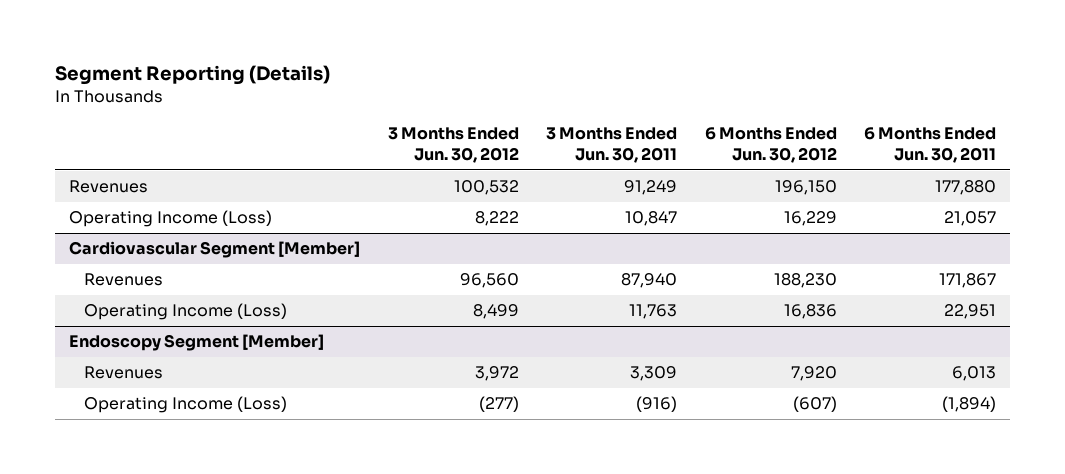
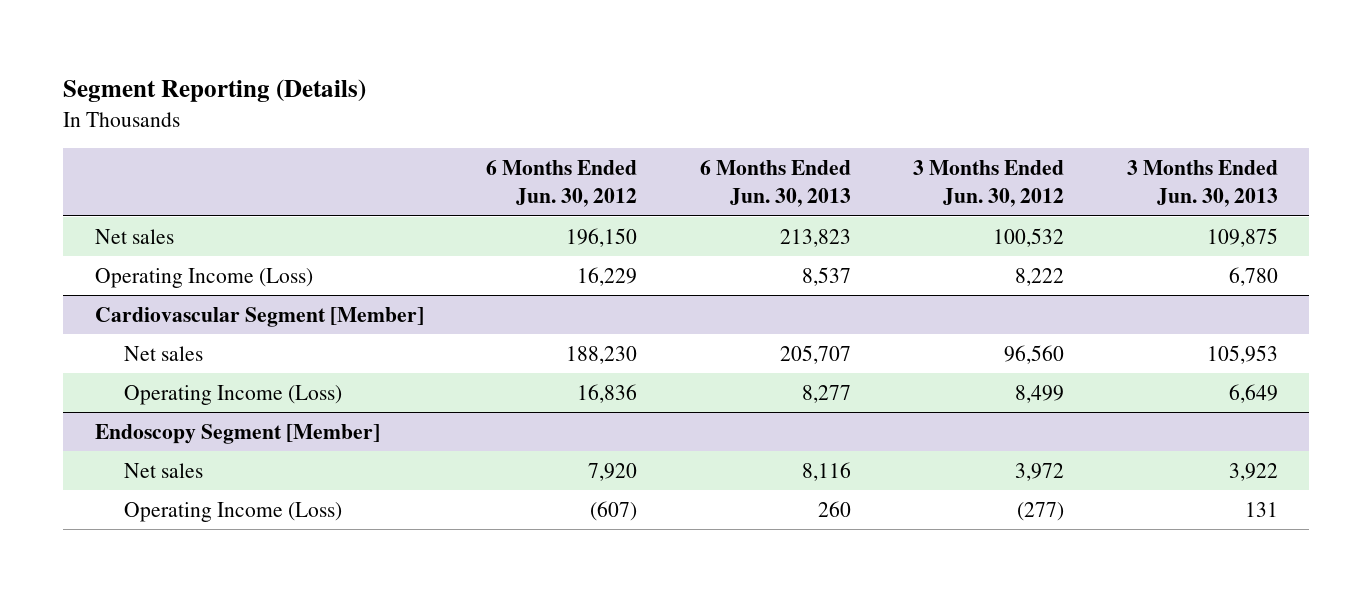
- | 3 Months Ended Jun. 30, 2012 | 3 Months Ended Jun. 30, 2011 | 6 Months Ended Jun. 30, 2012 | 6 Months Ended Jun. 30, 2011
+ | 6 Months Ended Jun. 30, 2012 | 6 Months Ended Jun. 30, 2013 | 3 Months Ended Jun. 30, 2012 | 3 Months Ended Jun. 30, 2013
- Revenues | 100,532 | 91,249 | 196,150 | 177,880
+ Net sales | 196,150 | 213,823 | 100,532 | 109,875
@ Cardiovascular Segment [Member]
- Revenues | 96,560 | 87,940 | 188,230 | 171,867
+ Net sales | 188,230 | 205,707 | 96,560 | 105,953
@ Endoscopy Segment [Member]
- Revenues | 3,972 | 3,309 | 7,920 | 6,013
+ Net sales | 7,920 | 8,116 | 3,972 | 3,922

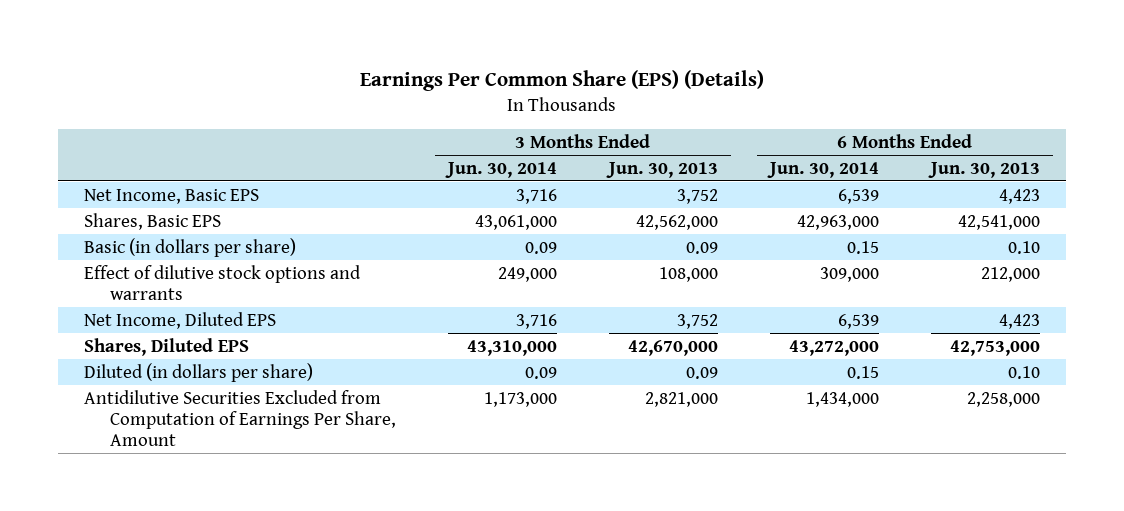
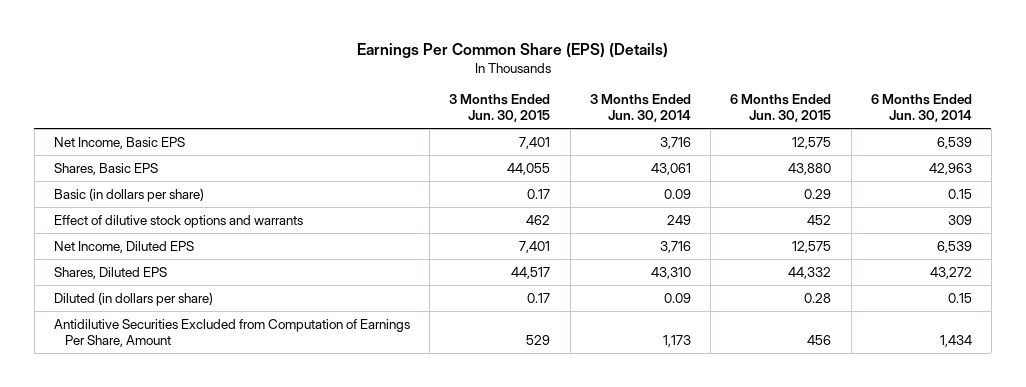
- | 3 Months Ended Jun. 30, 2014 | 3 Months Ended Jun. 30, 2013 | 6 Months Ended Jun. 30, 2014 | 6 Months Ended Jun. 30, 2013
+ | 3 Months Ended Jun. 30, 2015 | 3 Months Ended Jun. 30, 2014 | 6 Months Ended Jun. 30, 2015 | 6 Months Ended Jun. 30, 2014
- Shares, Basic EPS | 43,061,000 | 42,562,000 | 42,963,000 | 42,541,000
+ Shares, Basic EPS | 44,055 | 43,061 | 43,880 | 42,963
- Effect of dilutive stock options and warrants | 249,000 | 108,000 | 309,000 | 212,000
+ Effect of dilutive stock options and warrants | 462 | 249 | 452 | 309
- Shares, Diluted EPS | 43,310,000 | 42,670,000 | 43,272,000 | 42,753,000
+ Shares, Diluted EPS | 44,517 | 43,310 | 44,332 | 43,272
- Antidilutive Securities Excluded from Computation of Earnings Per Share, Amount | 1,173,000 | 2,821,000 | 1,434,000 | 2,258,000
+ Antidilutive Securities Excluded from Computation of Earnings Per Share, Amount | 529 | 1,173 | 456 | 1,434

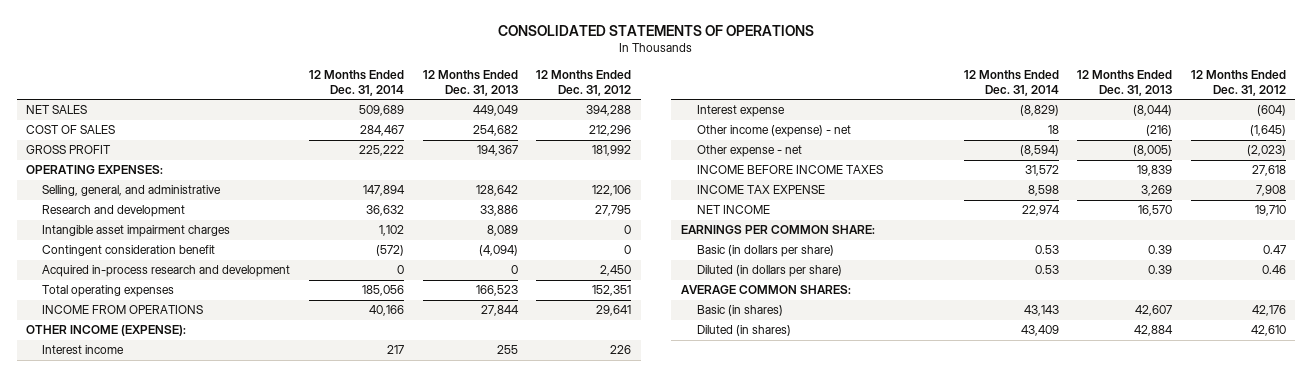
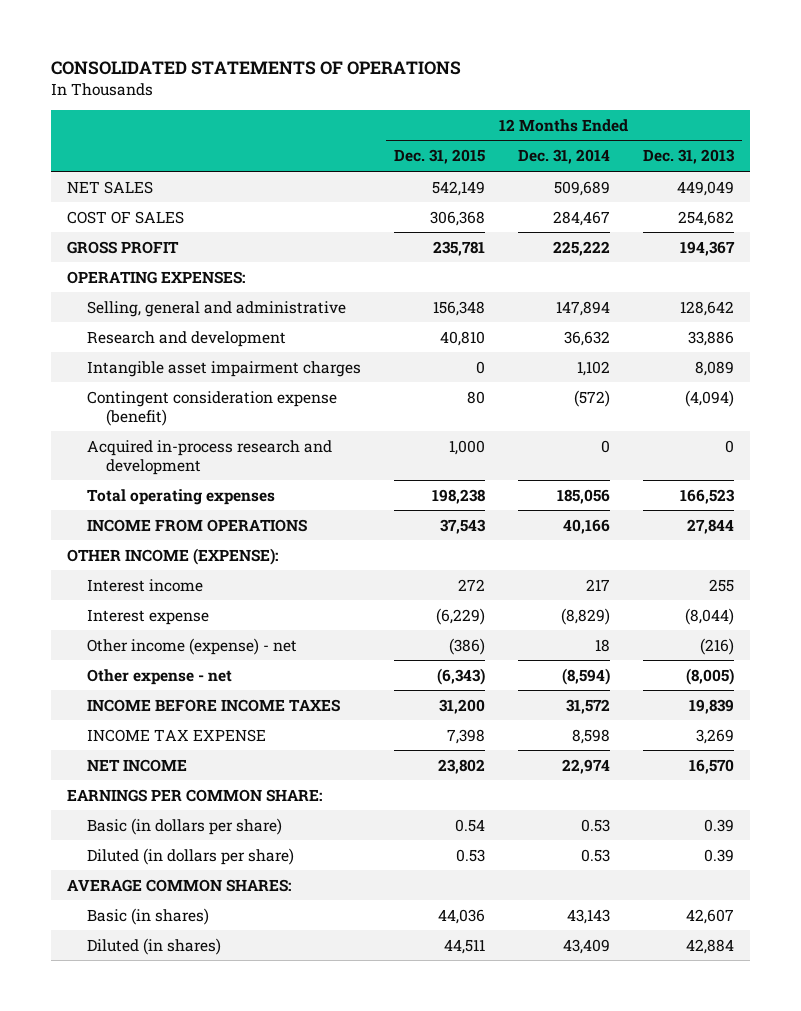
- | 12 Months Ended Dec. 31, 2014 | 12 Months Ended Dec. 31, 2013 | 12 Months Ended Dec. 31, 2012
+ | 12 Months Ended Dec. 31, 2015 | 12 Months Ended Dec. 31, 2014 | 12 Months Ended Dec. 31, 2013
- Selling, general, and administrative | 147,894 | 128,642 | 122,106
+ Selling, general and administrative | 156,348 | 147,894 | 128,642
- Contingent consideration benefit | (572) | (4,094) | 0
+ Contingent consideration expense (benefit) | 80 | (572) | (4,094)

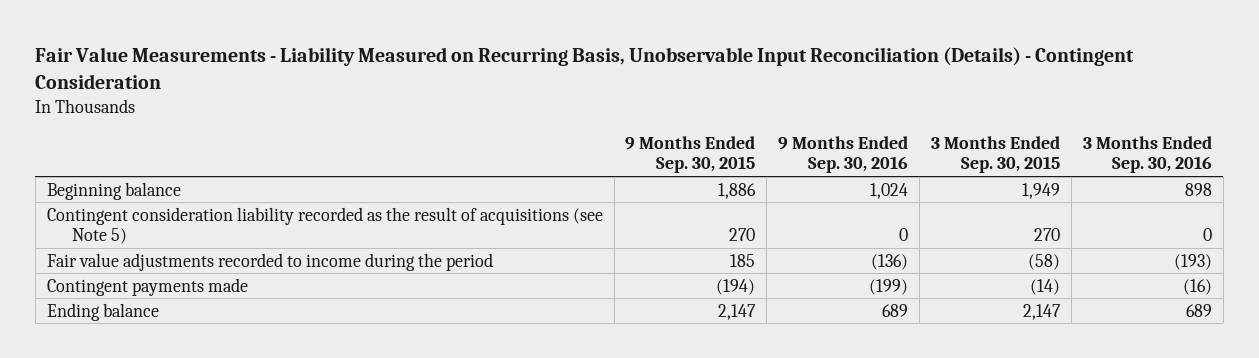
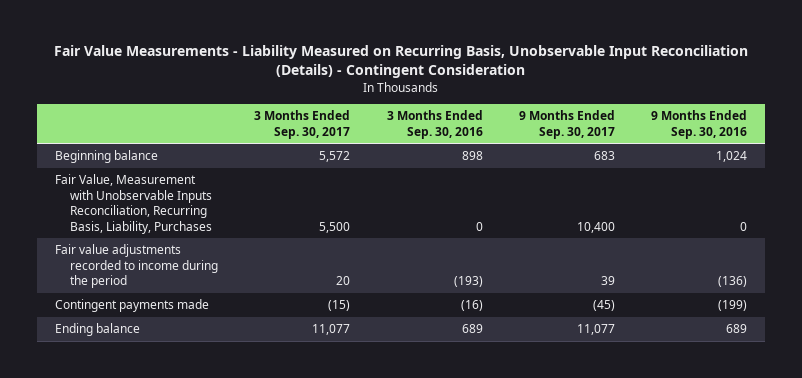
- | 9 Months Ended Sep. 30, 2015 | 9 Months Ended Sep. 30, 2016 | 3 Months Ended Sep. 30, 2015 | 3 Months Ended Sep. 30, 2016
+ | 3 Months Ended Sep. 30, 2017 | 3 Months Ended Sep. 30, 2016 | 9 Months Ended Sep. 30, 2017 | 9 Months Ended Sep. 30, 2016
- Contingent consideration liability recorded as the result of acquisitions (see Note 5) | 270 | 0 | 270 | 0
+ Fair Value, Measurement with Unobservable Inputs Reconciliation, Recurring Basis, Liability, Purchases | 5,500 | 0 | 10,400 | 0

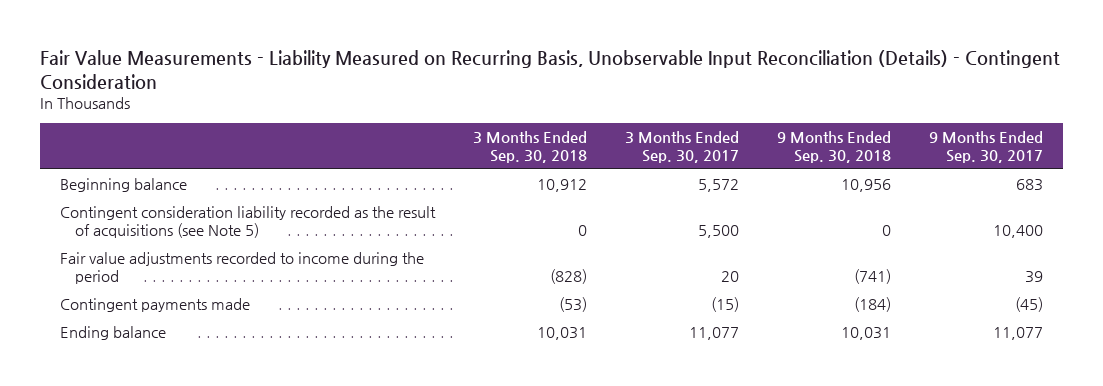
- | 3 Months Ended Sep. 30, 2017 | 3 Months Ended Sep. 30, 2016 | 9 Months Ended Sep. 30, 2017 | 9 Months Ended Sep. 30, 2016
+ | 3 Months Ended Sep. 30, 2018 | 3 Months Ended Sep. 30, 2017 | 9 Months Ended Sep. 30, 2018 | 9 Months Ended Sep. 30, 2017
- Fair Value, Measurement with Unobservable Inputs Reconciliation, Recurring Basis, Liability, Purchases | 5,500 | 0 | 10,400 | 0
+ Contingent consideration liability recorded as the result of acquisitions (see Note 5) | 0 | 5,500 | 0 | 10,400

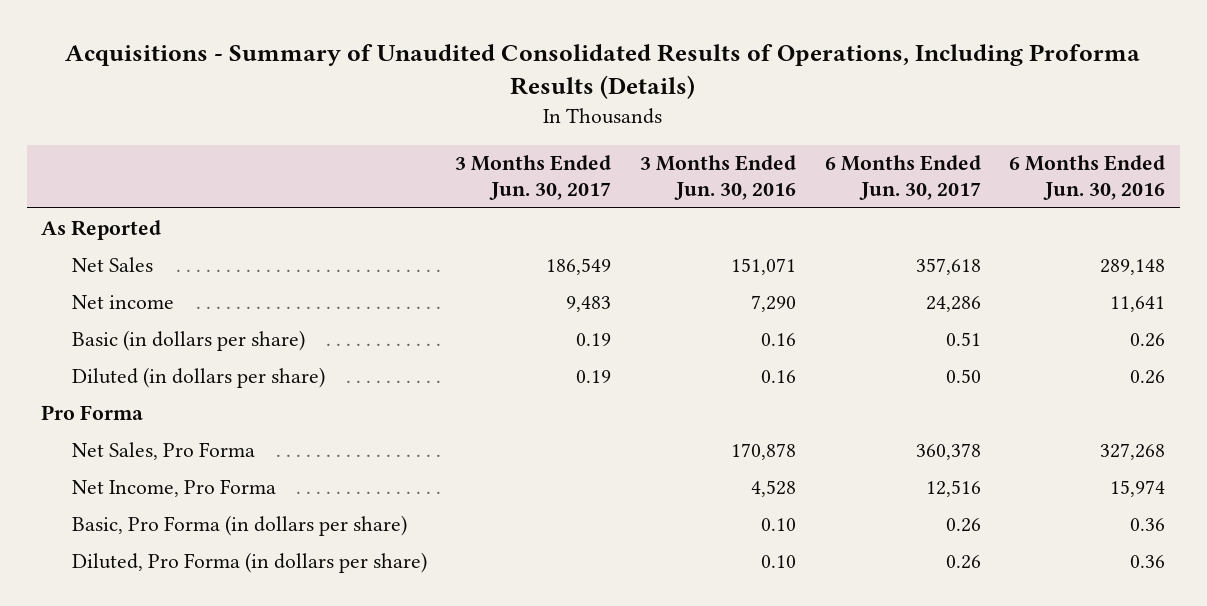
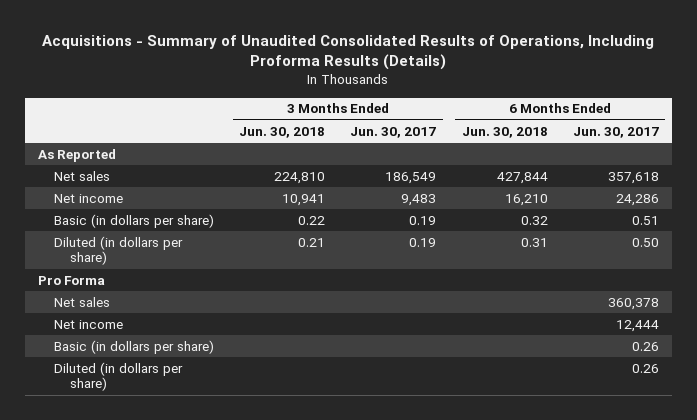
- | 3 Months Ended Jun. 30, 2017 | 3 Months Ended Jun. 30, 2016 | 6 Months Ended Jun. 30, 2017 | 6 Months Ended Jun. 30, 2016
+ | 3 Months Ended Jun. 30, 2018 | 3 Months Ended Jun. 30, 2017 | 6 Months Ended Jun. 30, 2018 | 6 Months Ended Jun. 30, 2017
- Net Sales | 186,549 | 151,071 | 357,618 | 289,148
+ Net sales | 224,810 | 186,549 | 427,844 | 357,618
- Net Sales, Pro Forma | | 170,878 | 360,378 | 327,268
- Net Income, Pro Forma | | 4,528 | 12,516 | 15,974
- Basic, Pro Forma (in dollars per share) | | 0.10 | 0.26 | 0.36
- Diluted, Pro Forma (in dollars per share) | | 0.10 | 0.26 | 0.36
+ Net sales | | | | 360,378
+ Net income | | | | 12,444
+ Basic (in dollars per share) | | | | 0.26
+ Diluted (in dollars per share) | | | | 0.26

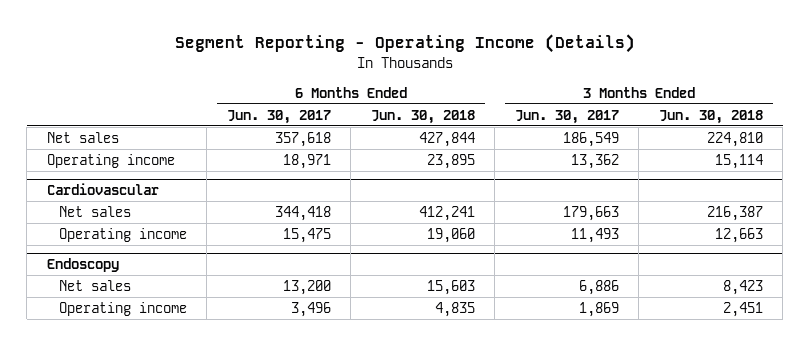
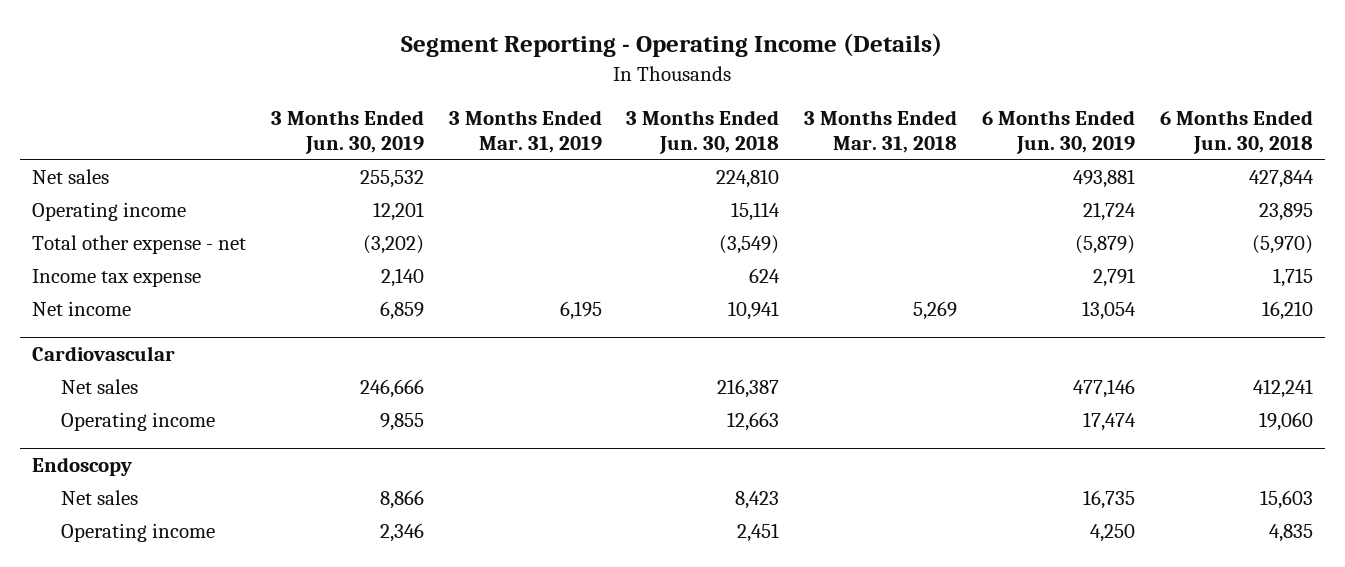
- | 6 Months Ended Jun. 30, 2017 | 6 Months Ended Jun. 30, 2018 | 3 Months Ended Jun. 30, 2017 | 3 Months Ended Jun. 30, 2018
+ | 3 Months Ended Jun. 30, 2019 | 3 Months Ended Mar. 31, 2019 | 3 Months Ended Jun. 30, 2018 | 3 Months Ended Mar. 31, 2018 | 6 Months Ended Jun. 30, 2019 | 6 Months Ended Jun. 30, 2018
+ Total other expense - net | (3,202) | | (3,549) | | (5,879) | (5,970)
+ Income tax expense | 2,140 | | 624 | | 2,791 | 1,715
+ Net income | 6,859 | 6,195 | 10,941 | 5,269 | 13,054 | 16,210

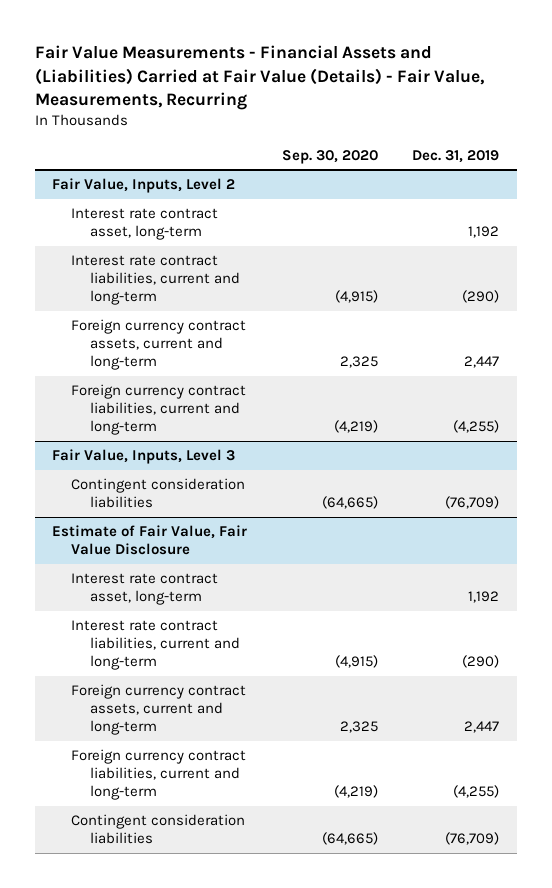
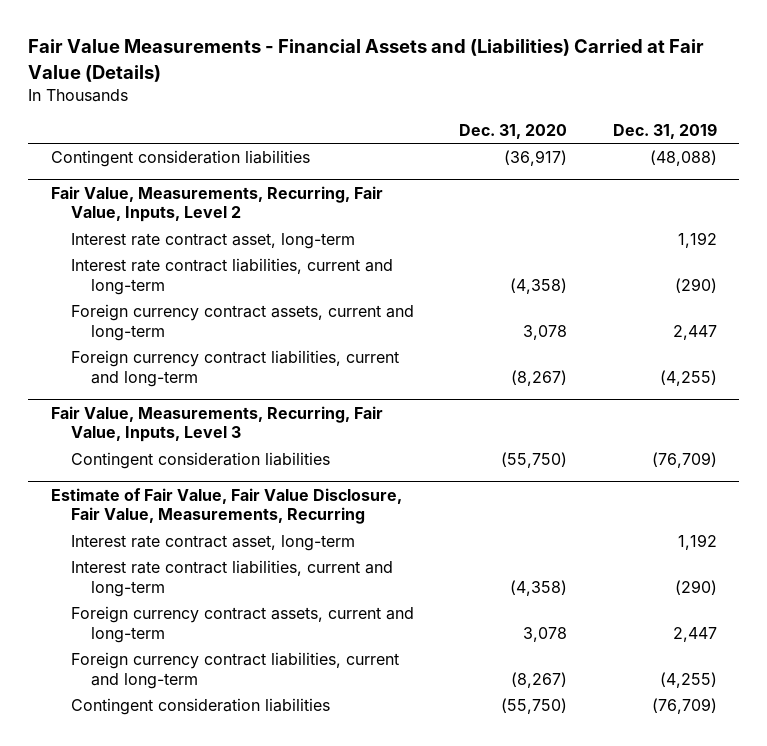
- Fair Value Measurements - Financial Assets and (Liabilities) Carried at Fair Value (Details) - Fair Value, Measurements, Recurring
+ Fair Value Measurements - Financial Assets and (Liabilities) Carried at Fair Value (Details)
- | Sep. 30, 2020 | Dec. 31, 2019
+ | Dec. 31, 2020 | Dec. 31, 2019
- Fair Value, Inputs, Level 2
+ Contingent consideration liabilities | (36,917) | (48,088)
+ Fair Value, Measurements, Recurring, Fair Value, Inputs, Level 2
- Fair Value, Inputs, Level 3
+ Fair Value, Measurements, Recurring, Fair Value, Inputs, Level 3
- Estimate of Fair Value, Fair Value Disclosure
+ Estimate of Fair Value, Fair Value Disclosure, Fair Value, Measurements, Recurring

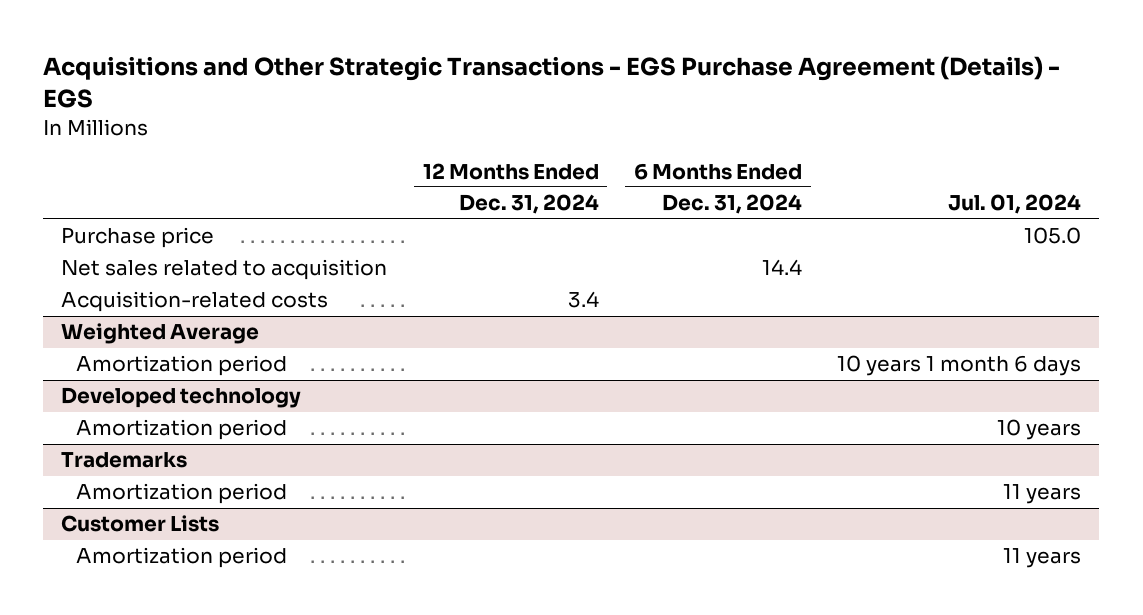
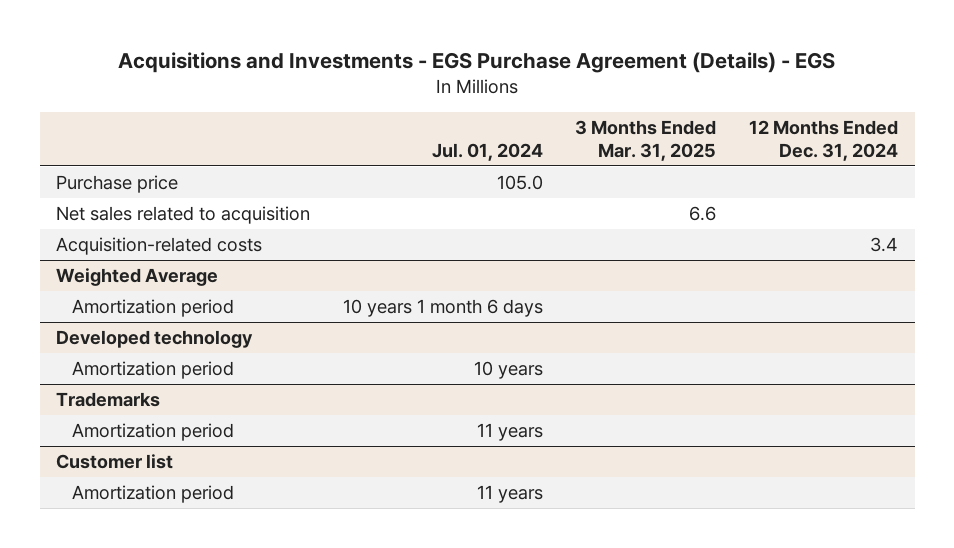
- Acquisitions and Other Strategic Transactions - EGS Purchase Agreement (Details) - EGS
+ Acquisitions and Investments - EGS Purchase Agreement (Details) - EGS
- | 12 Months Ended Dec. 31, 2024 | 6 Months Ended Dec. 31, 2024 | Jul. 01, 2024
+ | Jul. 01, 2024 | 3 Months Ended Mar. 31, 2025 | 12 Months Ended Dec. 31, 2024
- Customer Lists
+ Customer list

